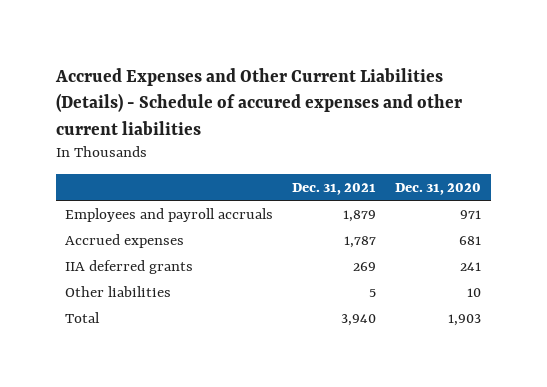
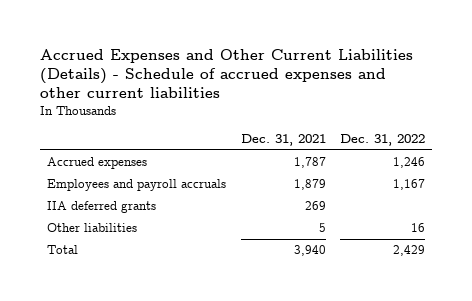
- Accrued Expenses and Other Current Liabilities (Details) - Schedule of accured expenses and other current liabilities
+ Accrued Expenses and Other Current Liabilities (Details) - Schedule of accrued expenses and other current liabilities
- | Dec. 31, 2021 | Dec. 31, 2020
+ | Dec. 31, 2021 | Dec. 31, 2022
moved down: Employees and payroll accruals | 1,879 | 1,167

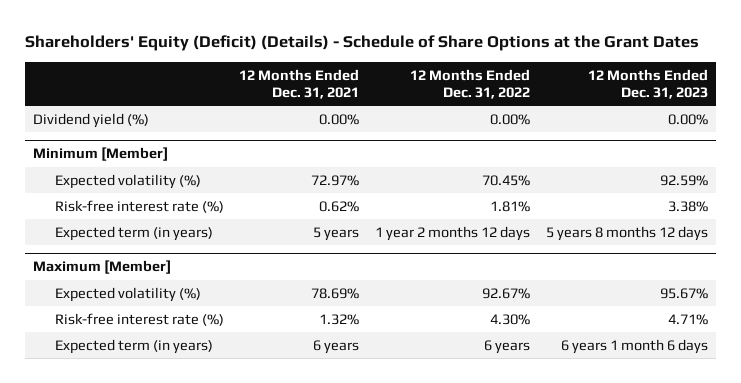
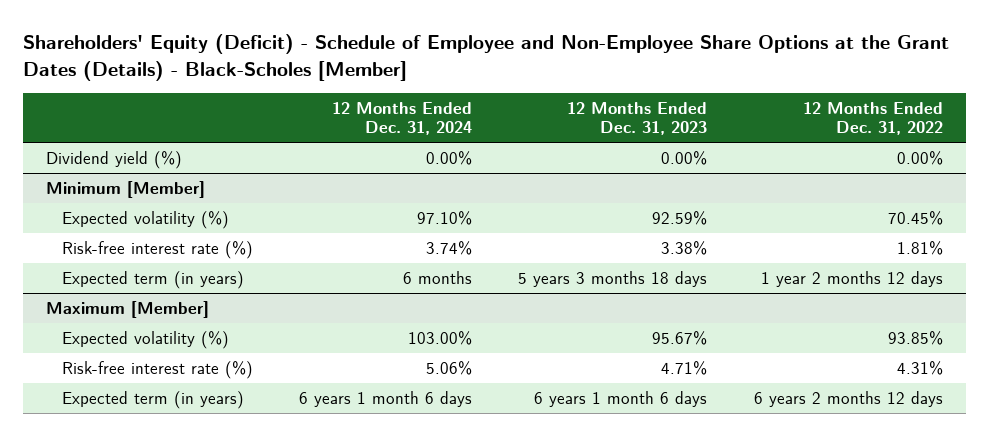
- Shareholders' Equity (Deficit) (Details) - Schedule of Share Options at the Grant Dates
+ Shareholders' Equity (Deficit) - Schedule of Employee and Non-Employee Share Options at the Grant Dates (Details) - Black-Scholes [Member]
- | 12 Months Ended Dec. 31, 2021 | 12 Months Ended Dec. 31, 2022 | 12 Months Ended Dec. 31, 2023
+ | 12 Months Ended Dec. 31, 2024 | 12 Months Ended Dec. 31, 2023 | 12 Months Ended Dec. 31, 2022
@ Minimum [Member]
- Expected term (in years) | 5 years | 1 year 2 months 12 days | 5 years 8 months 12 days
+ Expected term (in years) | 6 months | 5 years 3 months 18 days | 1 year 2 months 12 days
@ Maximum [Member]
- Expected volatility (%) | 78.69% | 92.67% | 95.67%
- Risk-free interest rate (%) | 1.32% | 4.30% | 4.71%
- Expected term (in years) | 6 years | 6 years | 6 years 1 month 6 days
+ Expected volatility (%) | 103.00% | 95.67% | 93.85%
+ Risk-free interest rate (%) | 5.06% | 4.71% | 4.31%
+ Expected term (in years) | 6 years 1 month 6 days | 6 years 1 month 6 days | 6 years 2 months 12 days

